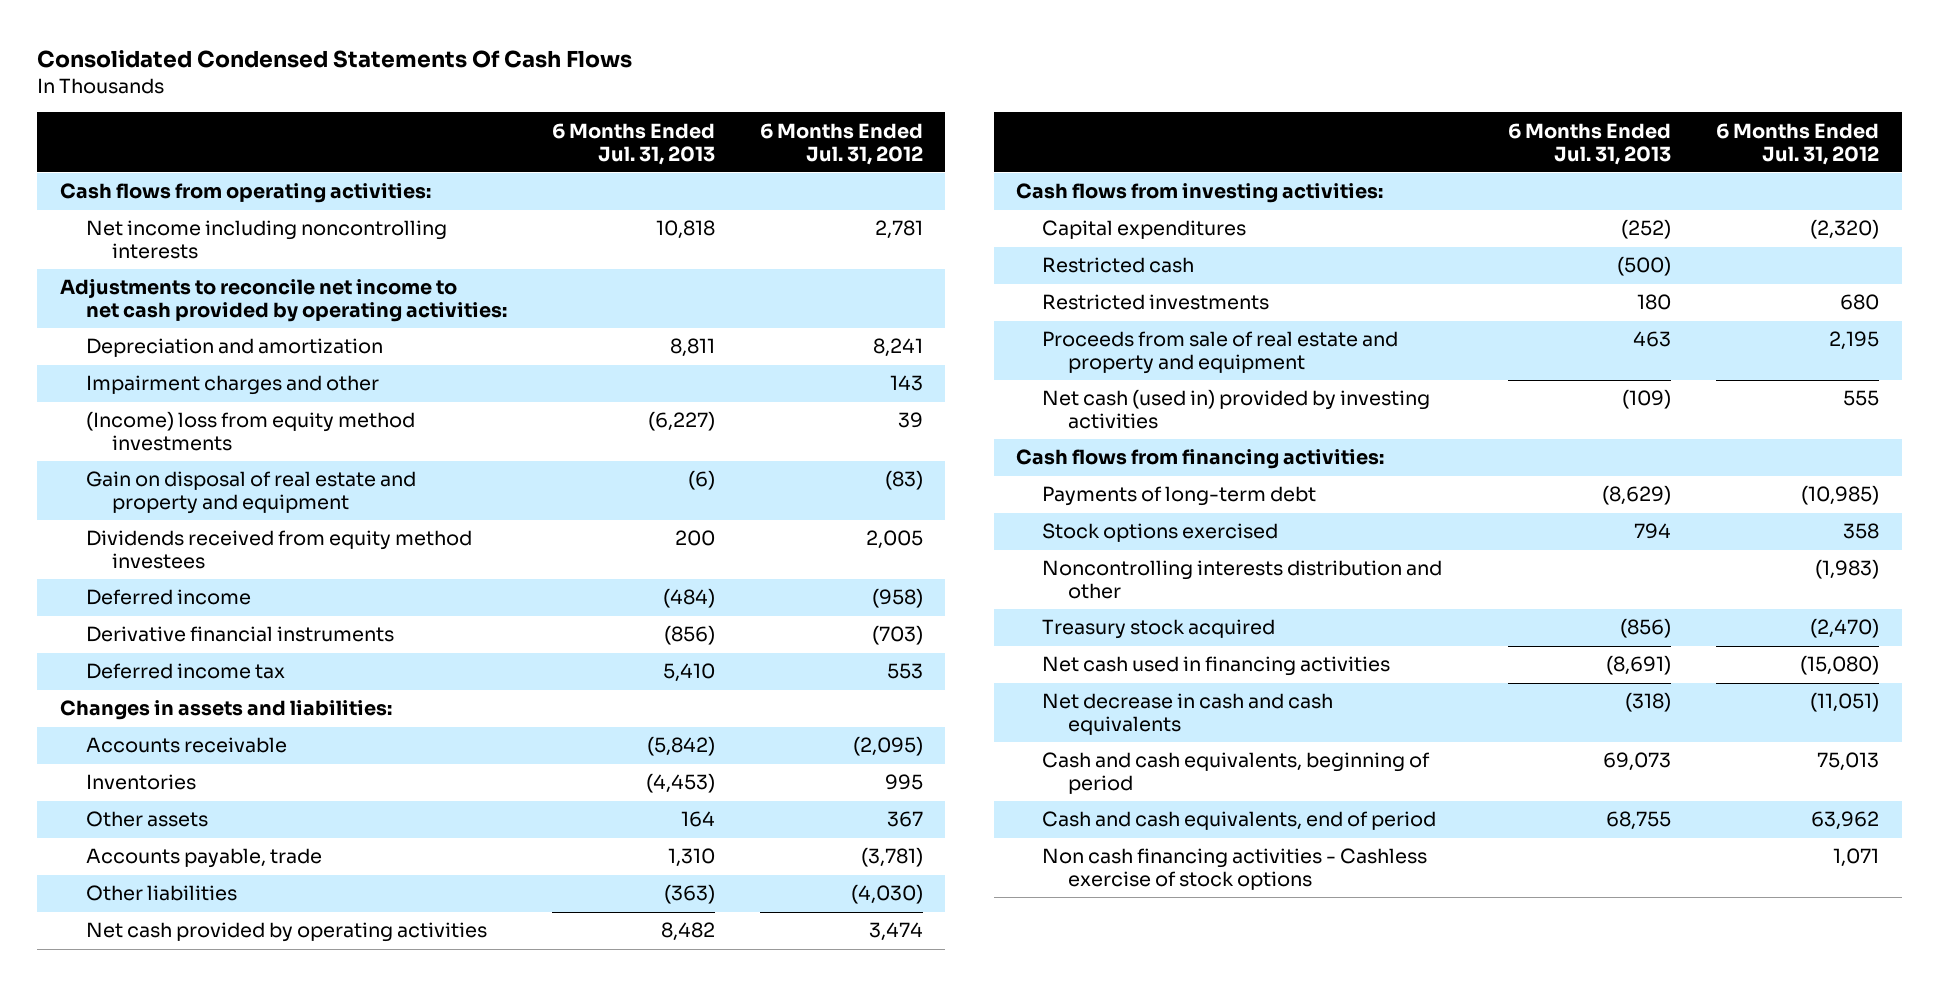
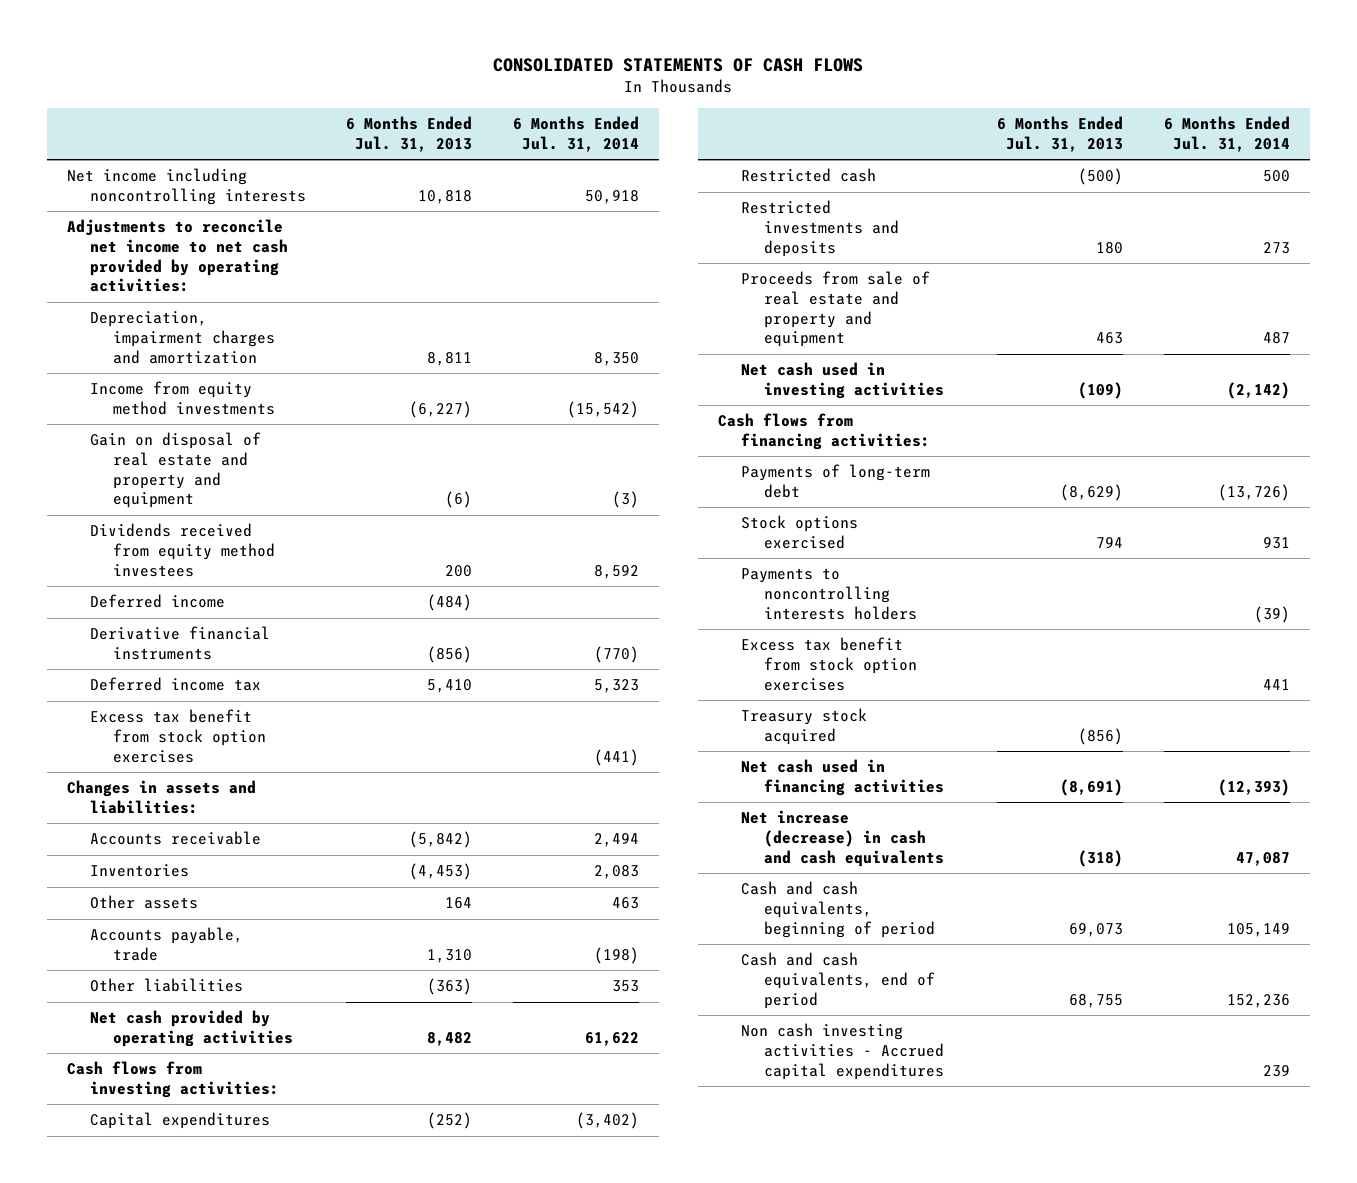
- Consolidated Condensed Statements Of Cash Flows
+ CONSOLIDATED STATEMENTS OF CASH FLOWS
- | 6 Months Ended Jul. 31, 2013 | 6 Months Ended Jul. 31, 2012
+ | 6 Months Ended Jul. 31, 2013 | 6 Months Ended Jul. 31, 2014
- Cash flows from operating activities:
- Depreciation and amortization | 8,811 | 8,241
- Impairment charges and other | | 143
- (Income) loss from equity method investments | (6,227) | 39
+ Depreciation, impairment charges and amortization | 8,811 | 8,350
+ Income from equity method investments | (6,227) | (15,542)
+ Excess tax benefit from stock option exercises | | (441)
- Restricted investments | 180 | 680
+ Restricted investments and deposits | 180 | 273
- Net cash (used in) provided by investing activities | (109) | 555
+ Net cash used in investing activities | (109) | (2,142)
- Noncontrolling interests distribution and other | | (1,983)
+ Payments to noncontrolling interests holders | | (39)
+ Excess tax benefit from stock option exercises | | 441
- Net decrease in cash and cash equivalents | (318) | (11,051)
+ Net increase (decrease) in cash and cash equivalents | (318) | 47,087
- Non cash financing activities - Cashless exercise of stock options | | 1,071
+ Non cash investing activities - Accrued capital expenditures | | 239

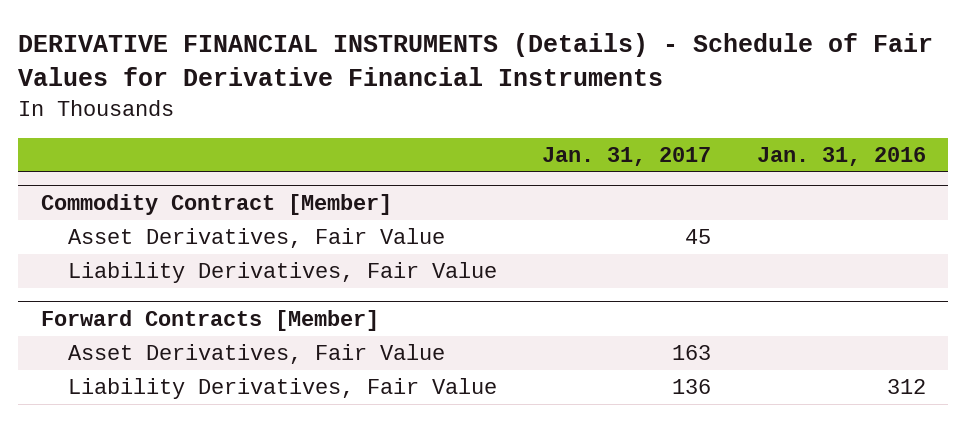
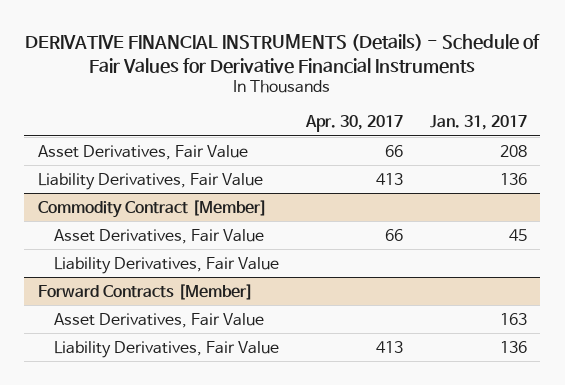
- | Jan. 31, 2017 | Jan. 31, 2016
+ | Apr. 30, 2017 | Jan. 31, 2017
+ Asset Derivatives, Fair Value | 66 | 208
+ Liability Derivatives, Fair Value | 413 | 136

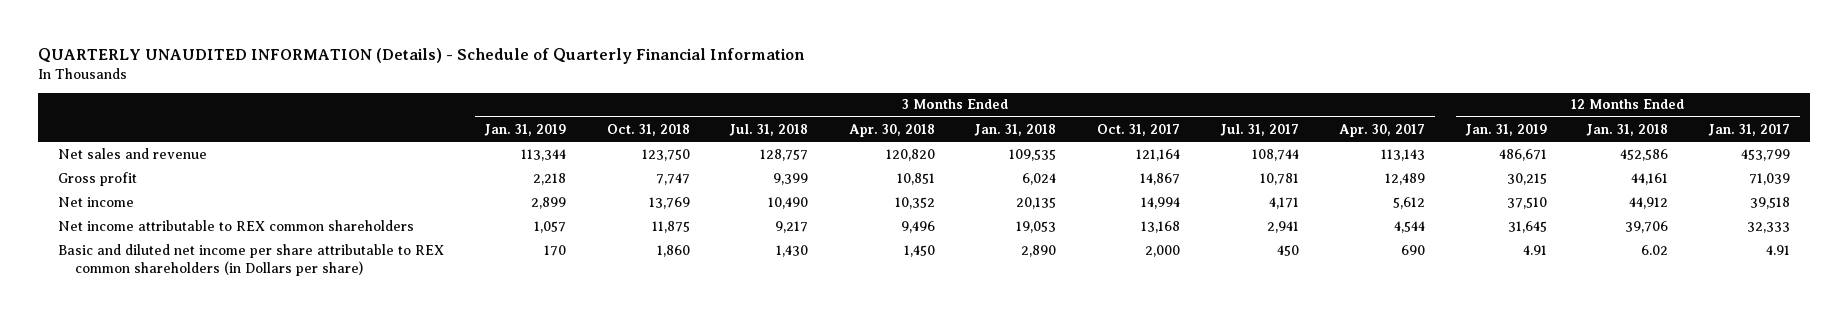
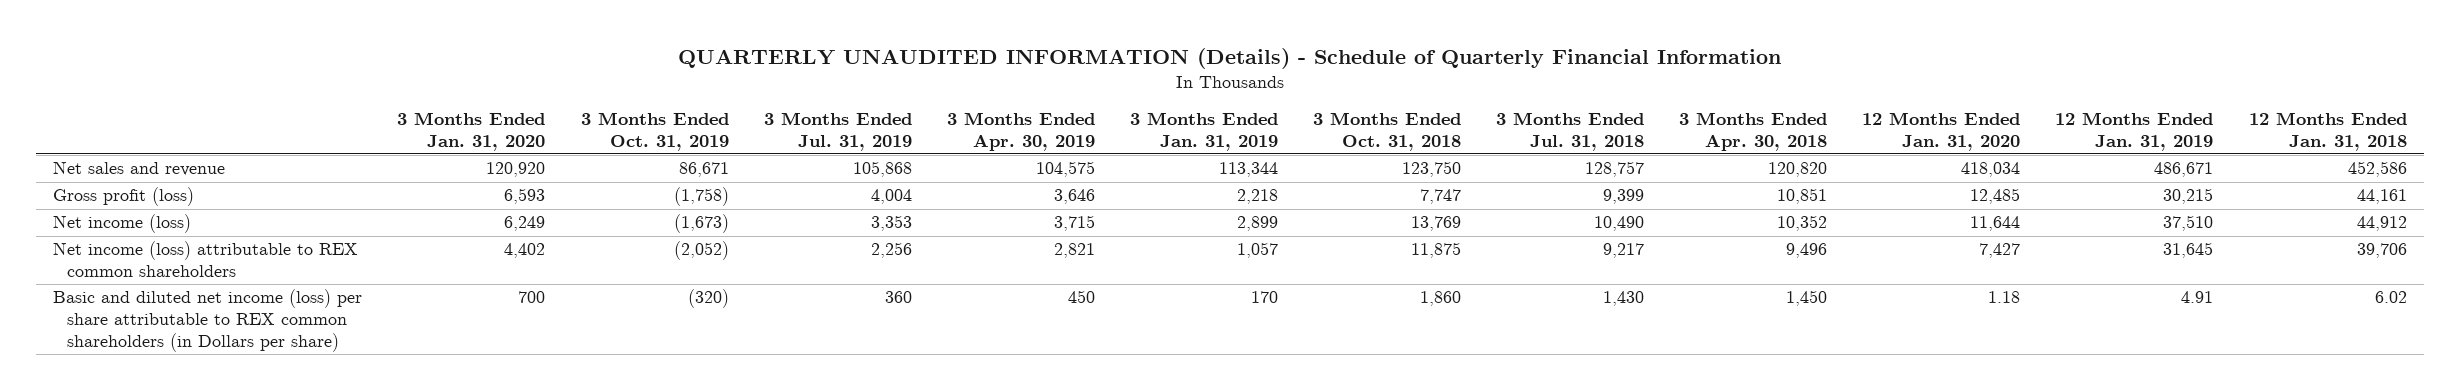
- | 3 Months Ended Jan. 31, 2019 | 3 Months Ended Oct. 31, 2018 | 3 Months Ended Jul. 31, 2018 | 3 Months Ended Apr. 30, 2018 | 3 Months Ended Jan. 31, 2018 | 3 Months Ended Oct. 31, 2017 | 3 Months Ended Jul. 31, 2017 | 3 Months Ended Apr. 30, 2017 | 12 Months Ended Jan. 31, 2019 | 12 Months Ended Jan. 31, 2018 | 12 Months Ended Jan. 31, 2017
+ | 3 Months Ended Jan. 31, 2020 | 3 Months Ended Oct. 31, 2019 | 3 Months Ended Jul. 31, 2019 | 3 Months Ended Apr. 30, 2019 | 3 Months Ended Jan. 31, 2019 | 3 Months Ended Oct. 31, 2018 | 3 Months Ended Jul. 31, 2018 | 3 Months Ended Apr. 30, 2018 | 12 Months Ended Jan. 31, 2020 | 12 Months Ended Jan. 31, 2019 | 12 Months Ended Jan. 31, 2018
- Gross profit | 2,218 | 7,747 | 9,399 | 10,851 | 6,024 | 14,867 | 10,781 | 12,489 | 30,215 | 44,161 | 71,039
- Net income | 2,899 | 13,769 | 10,490 | 10,352 | 20,135 | 14,994 | 4,171 | 5,612 | 37,510 | 44,912 | 39,518
- Net income attributable to REX common shareholders | 1,057 | 11,875 | 9,217 | 9,496 | 19,053 | 13,168 | 2,941 | 4,544 | 31,645 | 39,706 | 32,333
- Basic and diluted net income per share attributable to REX common shareholders (in Dollars per share) | 170 | 1,860 | 1,430 | 1,450 | 2,890 | 2,000 | 450 | 690 | 4.91 | 6.02 | 4.91
+ Gross profit (loss) | 6,593 | (1,758) | 4,004 | 3,646 | 2,218 | 7,747 | 9,399 | 10,851 | 12,485 | 30,215 | 44,161
+ Net income (loss) | 6,249 | (1,673) | 3,353 | 3,715 | 2,899 | 13,769 | 10,490 | 10,352 | 11,644 | 37,510 | 44,912
+ Net income (loss) attributable to REX common shareholders | 4,402 | (2,052) | 2,256 | 2,821 | 1,057 | 11,875 | 9,217 | 9,496 | 7,427 | 31,645 | 39,706
+ Basic and diluted net income (loss) per share attributable to REX common shareholders (in Dollars per share) | 700 | (320) | 360 | 450 | 170 | 1,860 | 1,430 | 1,450 | 1.18 | 4.91 | 6.02

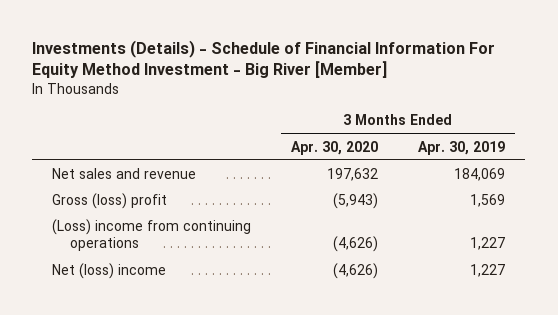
- QUARTERLY UNAUDITED INFORMATION (Details) - Schedule of Quarterly Financial Information
+ Investments (Details) - Schedule of Financial Information For Equity Method Investment - Big River [Member]
- | 3 Months Ended Jan. 31, 2020 | 3 Months Ended Oct. 31, 2019 | 3 Months Ended Jul. 31, 2019 | 3 Months Ended Apr. 30, 2019 | 3 Months Ended Jan. 31, 2019 | 3 Months Ended Oct. 31, 2018 | 3 Months Ended Jul. 31, 2018 | 3 Months Ended Apr. 30, 2018 | 12 Months Ended Jan. 31, 2020 | 12 Months Ended Jan. 31, 2019 | 12 Months Ended Jan. 31, 2018
+ | 3 Months Ended Apr. 30, 2020 | 3 Months Ended Apr. 30, 2019
- Net sales and revenue | 120,920 | 86,671 | 105,868 | 104,575 | 113,344 | 123,750 | 128,757 | 120,820 | 418,034 | 486,671 | 452,586
- Gross profit (loss) | 6,593 | (1,758) | 4,004 | 3,646 | 2,218 | 7,747 | 9,399 | 10,851 | 12,485 | 30,215 | 44,161
- Net income (loss) | 6,249 | (1,673) | 3,353 | 3,715 | 2,899 | 13,769 | 10,490 | 10,352 | 11,644 | 37,510 | 44,912
- Net income (loss) attributable to REX common shareholders | 4,402 | (2,052) | 2,256 | 2,821 | 1,057 | 11,875 | 9,217 | 9,496 | 7,427 | 31,645 | 39,706
- Basic and diluted net income (loss) per share attributable to REX common shareholders (in Dollars per share) | 700 | (320) | 360 | 450 | 170 | 1,860 | 1,430 | 1,450 | 1.18 | 4.91 | 6.02
+ Net sales and revenue | 197,632 | 184,069
+ Gross (loss) profit | (5,943) | 1,569
+ (Loss) income from continuing operations | (4,626) | 1,227
+ Net (loss) income | (4,626) | 1,227

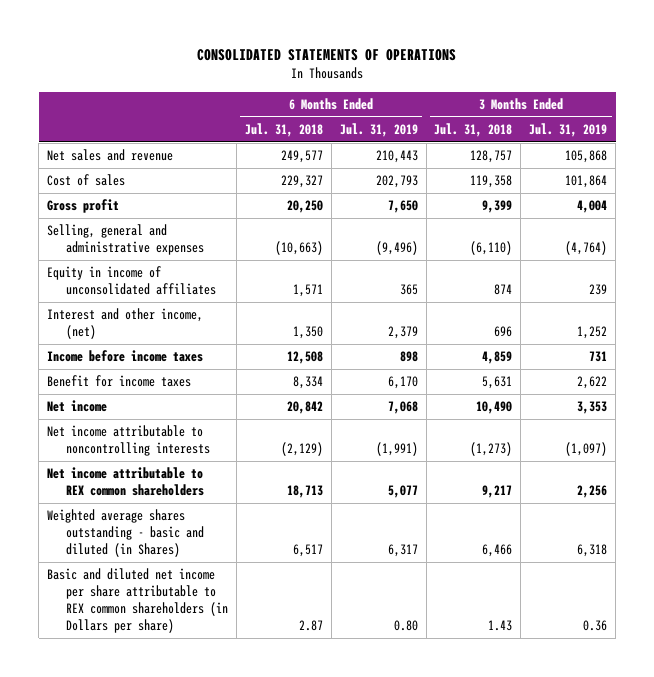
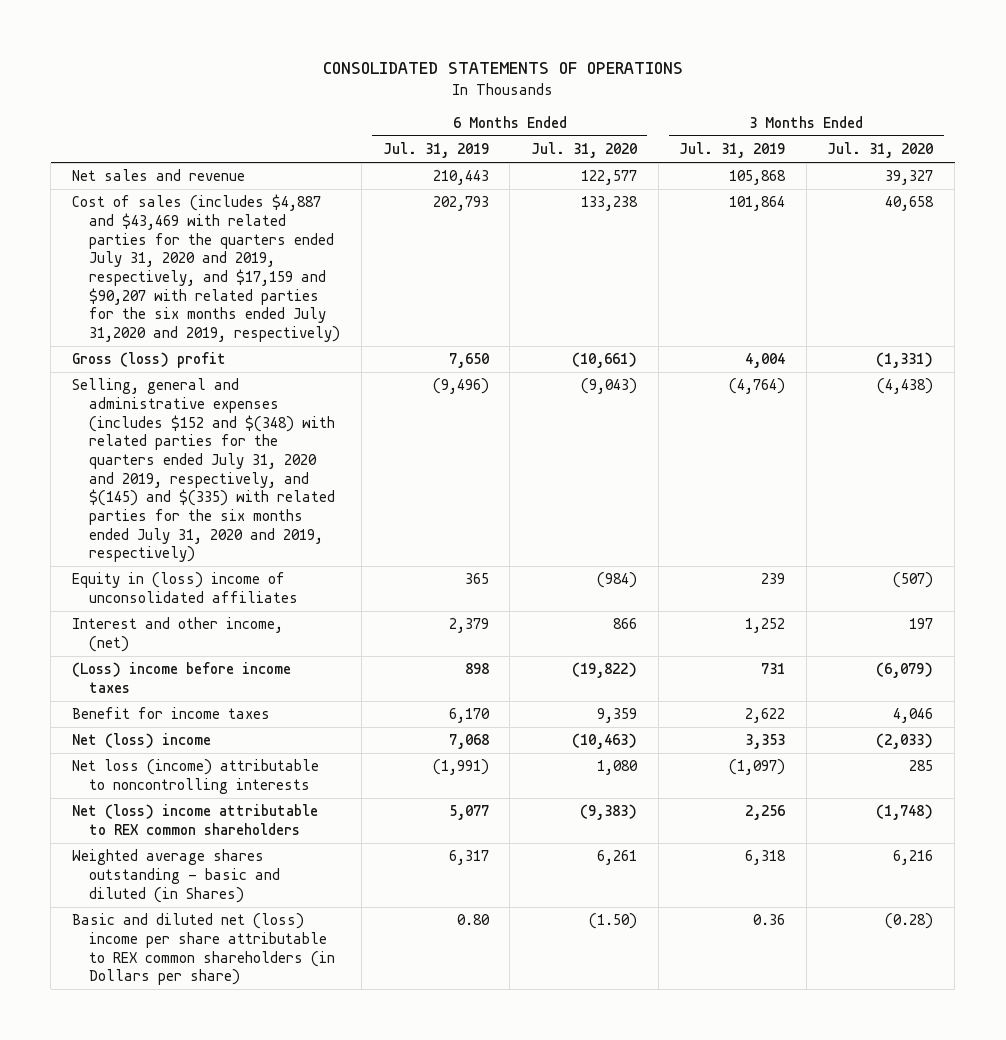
- | 6 Months Ended Jul. 31, 2018 | 6 Months Ended Jul. 31, 2019 | 3 Months Ended Jul. 31, 2018 | 3 Months Ended Jul. 31, 2019
+ | 6 Months Ended Jul. 31, 2019 | 6 Months Ended Jul. 31, 2020 | 3 Months Ended Jul. 31, 2019 | 3 Months Ended Jul. 31, 2020
- Cost of sales | 229,327 | 202,793 | 119,358 | 101,864
- Gross profit | 20,250 | 7,650 | 9,399 | 4,004
- Selling, general and administrative expenses | (10,663) | (9,496) | (6,110) | (4,764)
- Equity in income of unconsolidated affiliates | 1,571 | 365 | 874 | 239
+ Cost of sales (includes $4,887 and $43,469 with related parties for the quarters ended July 31, 2020 and 2019, respectively, and $17,159 and $90,207 with related parties for the six months ended July 31,2020 and 2019, respectively) | 202,793 | 133,238 | 101,864 | 40,658
+ Gross (loss) profit | 7,650 | (10,661) | 4,004 | (1,331)
+ Selling, general and administrative expenses (includes $152 and $(348) with related parties for the quarters ended July 31, 2020 and 2019, respectively, and $(145) and $(335) with related parties for the six months ended July 31, 2020 and 2019, respectively) | (9,496) | (9,043) | (4,764) | (4,438)
+ Equity in (loss) income of unconsolidated affiliates | 365 | (984) | 239 | (507)
- Income before income taxes | 12,508 | 898 | 4,859 | 731
+ (Loss) income before income taxes | 898 | (19,822) | 731 | (6,079)
- Net income | 20,842 | 7,068 | 10,490 | 3,353
- Net income attributable to noncontrolling interests | (2,129) | (1,991) | (1,273) | (1,097)
- Net income attributable to REX common shareholders | 18,713 | 5,077 | 9,217 | 2,256
+ Net (loss) income | 7,068 | (10,463) | 3,353 | (2,033)
+ Net loss (income) attributable to noncontrolling interests | (1,991) | 1,080 | (1,097) | 285
+ Net (loss) income attributable to REX common shareholders | 5,077 | (9,383) | 2,256 | (1,748)
- Basic and diluted net income per share attributable to REX common shareholders (in Dollars per share) | 2.87 | 0.80 | 1.43 | 0.36
+ Basic and diluted net (loss) income per share attributable to REX common shareholders (in Dollars per share) | 0.80 | (1.50) | 0.36 | (0.28)

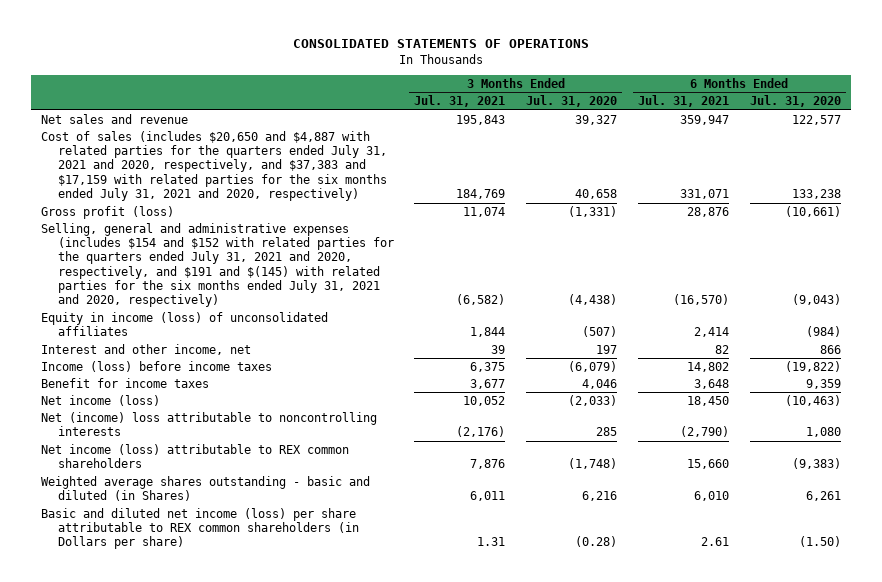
- | 6 Months Ended Jul. 31, 2019 | 6 Months Ended Jul. 31, 2020 | 3 Months Ended Jul. 31, 2019 | 3 Months Ended Jul. 31, 2020
+ | 3 Months Ended Jul. 31, 2021 | 3 Months Ended Jul. 31, 2020 | 6 Months Ended Jul. 31, 2021 | 6 Months Ended Jul. 31, 2020
- Cost of sales (includes $4,887 and $43,469 with related parties for the quarters ended July 31, 2020 and 2019, respectively, and $17,159 and $90,207 with related parties for the six months ended July 31,2020 and 2019, respectively) | 202,793 | 133,238 | 101,864 | 40,658
- Gross (loss) profit | 7,650 | (10,661) | 4,004 | (1,331)
- Selling, general and administrative expenses (includes $152 and $(348) with related parties for the quarters ended July 31, 2020 and 2019, respectively, and $(145) and $(335) with related parties for the six months ended July 31, 2020 and 2019, respectively) | (9,496) | (9,043) | (4,764) | (4,438)
- Equity in (loss) income of unconsolidated affiliates | 365 | (984) | 239 | (507)
- Interest and other income, (net) | 2,379 | 866 | 1,252 | 197
- (Loss) income before income taxes | 898 | (19,822) | 731 | (6,079)
+ Cost of sales (includes $20,650 and $4,887 with related parties for the quarters ended July 31, 2021 and 2020, respectively, and $37,383 and $17,159 with related parties for the six months ended July 31, 2021 and 2020, respectively) | 184,769 | 40,658 | 331,071 | 133,238
+ Gross profit (loss) | 11,074 | (1,331) | 28,876 | (10,661)
+ Selling, general and administrative expenses (includes $154 and $152 with related parties for the quarters ended July 31, 2021 and 2020, respectively, and $191 and $(145) with related parties for the six months ended July 31, 2021 and 2020, respectively) | (6,582) | (4,438) | (16,570) | (9,043)
+ Equity in income (loss) of unconsolidated affiliates | 1,844 | (507) | 2,414 | (984)
+ Interest and other income, net | 39 | 197 | 82 | 866
+ Income (loss) before income taxes | 6,375 | (6,079) | 14,802 | (19,822)
- Net (loss) income | 7,068 | (10,463) | 3,353 | (2,033)
- Net loss (income) attributable to noncontrolling interests | (1,991) | 1,080 | (1,097) | 285
- Net (loss) income attributable to REX common shareholders | 5,077 | (9,383) | 2,256 | (1,748)
+ Net income (loss) | 10,052 | (2,033) | 18,450 | (10,463)
+ Net (income) loss attributable to noncontrolling interests | (2,176) | 285 | (2,790) | 1,080
+ Net income (loss) attributable to REX common shareholders | 7,876 | (1,748) | 15,660 | (9,383)
- Basic and diluted net (loss) income per share attributable to REX common shareholders (in Dollars per share) | 0.80 | (1.50) | 0.36 | (0.28)
+ Basic and diluted net income (loss) per share attributable to REX common shareholders (in Dollars per share) | 1.31 | (0.28) | 2.61 | (1.50)

